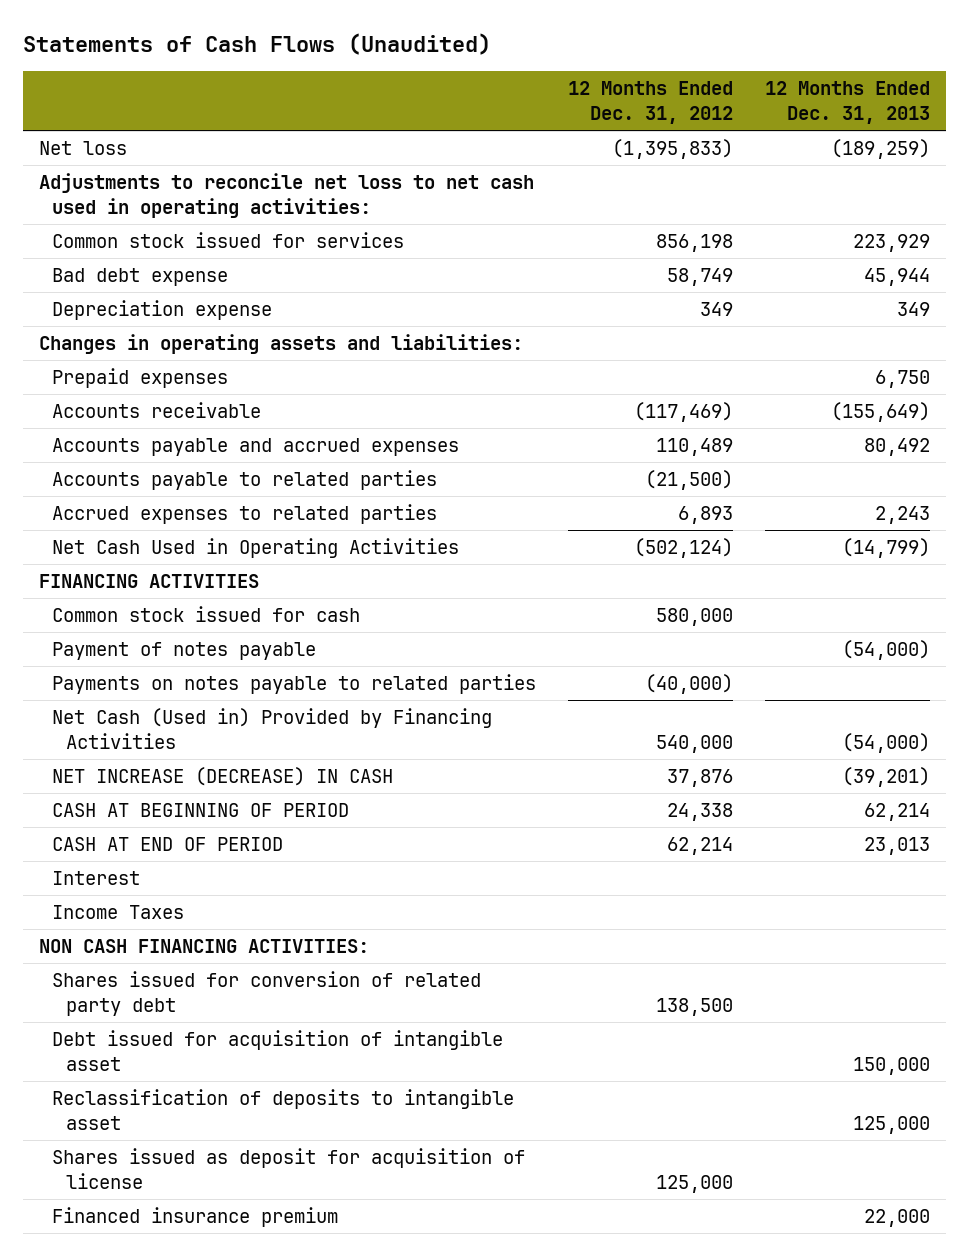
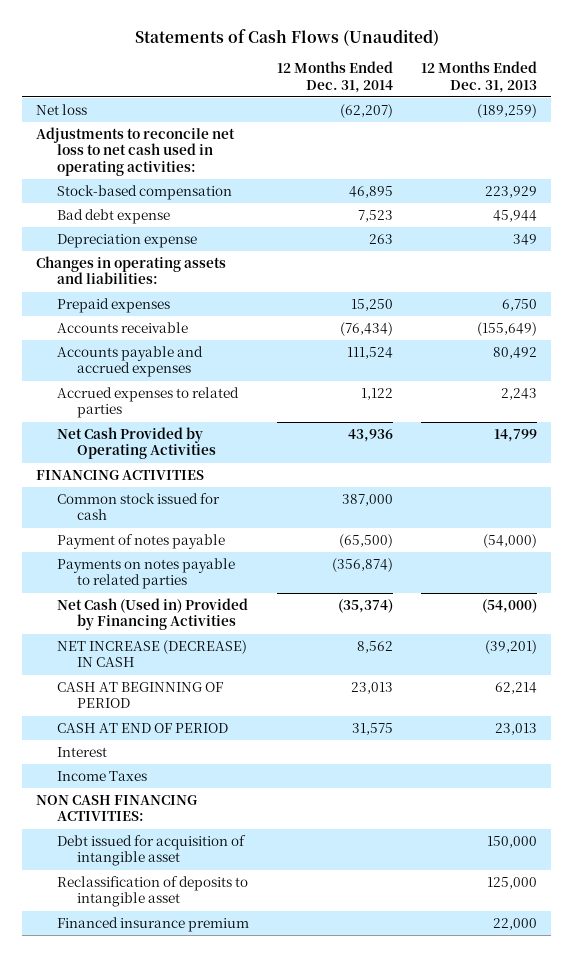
- | 12 Months Ended Dec. 31, 2012 | 12 Months Ended Dec. 31, 2013
+ | 12 Months Ended Dec. 31, 2014 | 12 Months Ended Dec. 31, 2013
- Common stock issued for services | 856,198 | 223,929
+ Stock-based compensation | 46,895 | 223,929
- Accounts payable to related parties | (21,500) |
- Net Cash Used in Operating Activities | (502,124) | (14,799)
+ Net Cash Provided by Operating Activities | 43,936 | 14,799
- Shares issued for conversion of related party debt | 138,500 |
- Shares issued as deposit for acquisition of license | 125,000 |

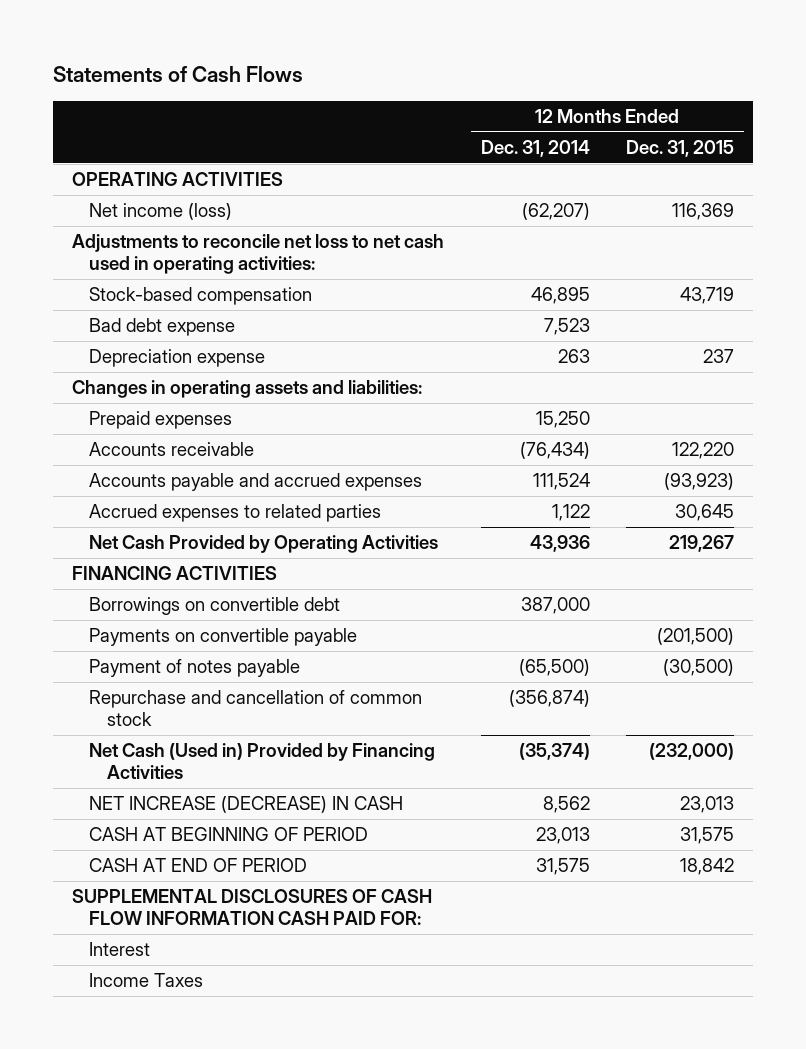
- Statements of Cash Flows (Unaudited)
+ Statements of Cash Flows
- | 12 Months Ended Dec. 31, 2014 | 12 Months Ended Dec. 31, 2013
+ | 12 Months Ended Dec. 31, 2014 | 12 Months Ended Dec. 31, 2015
- Net loss | (62,207) | (189,259)
+ OPERATING ACTIVITIES
+ Net income (loss) | (62,207) | 116,369
- Common stock issued for cash | 387,000 |
+ Borrowings on convertible debt | 387,000 |
+ Payments on convertible payable | | (201,500)
- Payments on notes payable to related parties | (356,874) |
+ Repurchase and cancellation of common stock | (356,874) |
+ SUPPLEMENTAL DISCLOSURES OF CASH FLOW INFORMATION CASH PAID FOR:
- NON CASH FINANCING ACTIVITIES:
- Debt issued for acquisition of intangible asset | | 150,000
- Reclassification of deposits to intangible asset | | 125,000
- Financed insurance premium | | 22,000

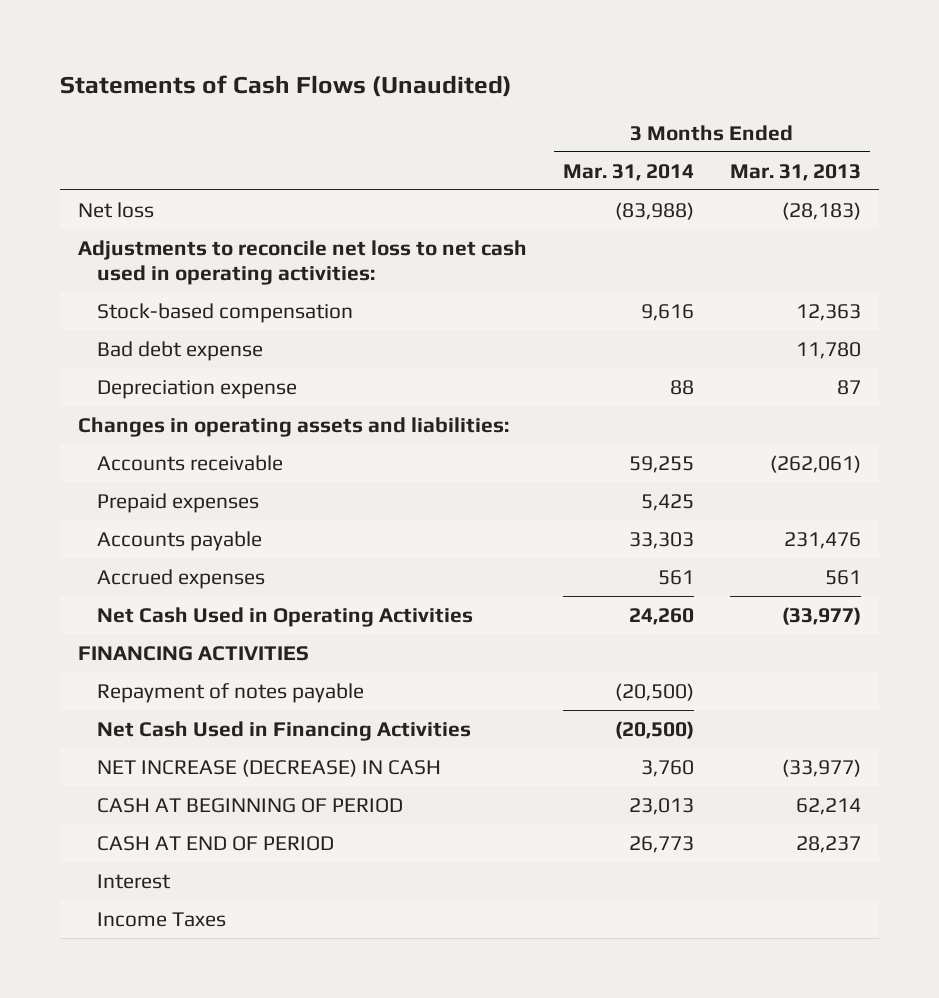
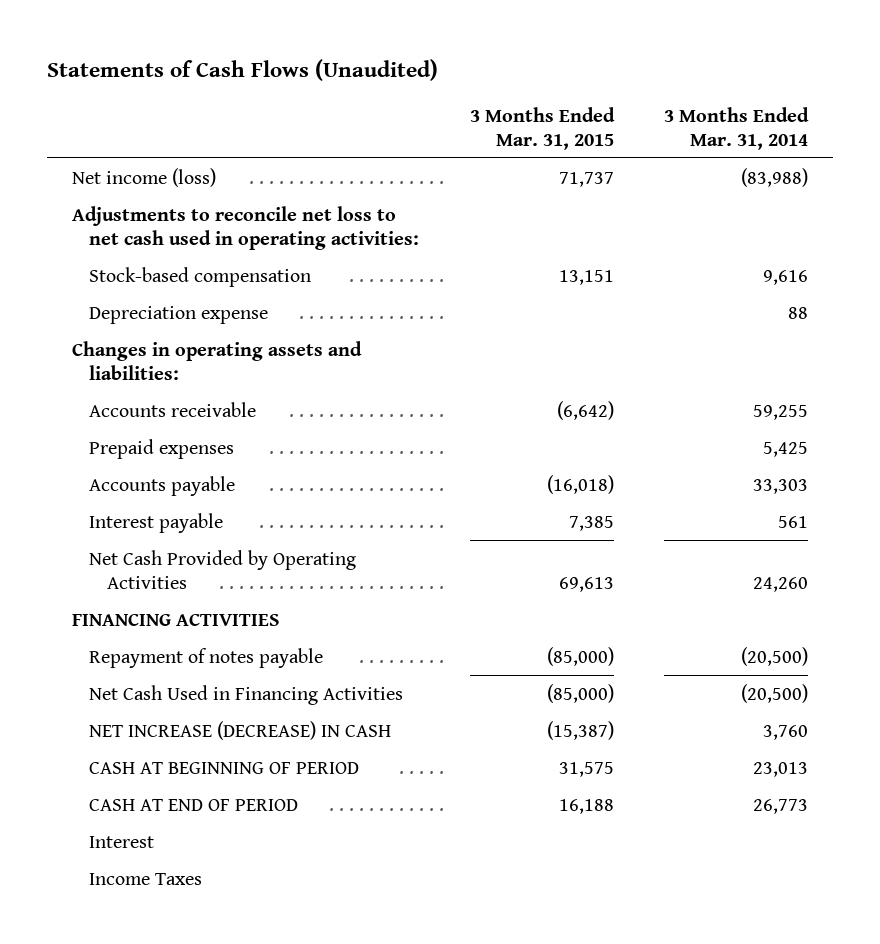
- | 3 Months Ended Mar. 31, 2014 | 3 Months Ended Mar. 31, 2013
+ | 3 Months Ended Mar. 31, 2015 | 3 Months Ended Mar. 31, 2014
- Net loss | (83,988) | (28,183)
+ Net income (loss) | 71,737 | (83,988)
- Bad debt expense | | 11,780
- Accrued expenses | 561 | 561
- Net Cash Used in Operating Activities | 24,260 | (33,977)
+ Interest payable | 7,385 | 561
+ Net Cash Provided by Operating Activities | 69,613 | 24,260

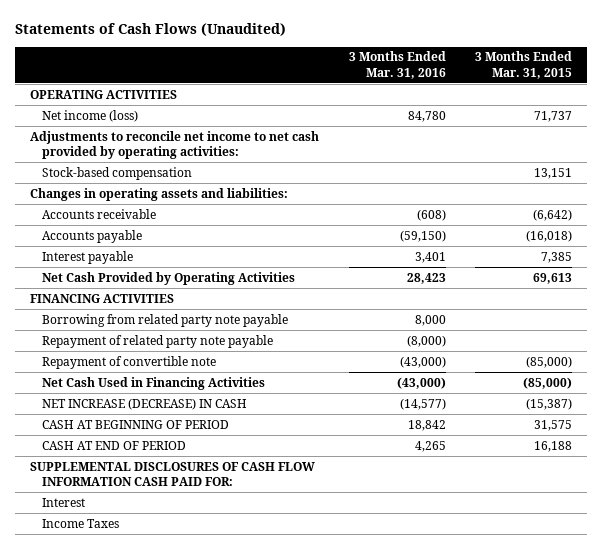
- | 3 Months Ended Mar. 31, 2015 | 3 Months Ended Mar. 31, 2014
+ | 3 Months Ended Mar. 31, 2016 | 3 Months Ended Mar. 31, 2015
+ OPERATING ACTIVITIES
- Adjustments to reconcile net loss to net cash used in operating activities:
+ Adjustments to reconcile net income to net cash provided by operating activities:
- Depreciation expense | | 88
- Prepaid expenses | | 5,425
- Repayment of notes payable | (85,000) | (20,500)
+ Borrowing from related party note payable | 8,000 |
+ Repayment of related party note payable | (8,000) |
+ Repayment of convertible note | (43,000) | (85,000)
+ SUPPLEMENTAL DISCLOSURES OF CASH FLOW INFORMATION CASH PAID FOR:

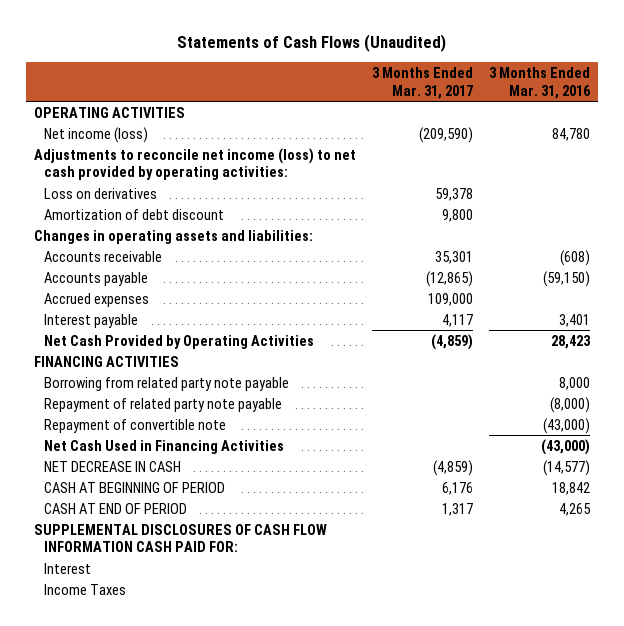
- | 3 Months Ended Mar. 31, 2016 | 3 Months Ended Mar. 31, 2015
+ | 3 Months Ended Mar. 31, 2017 | 3 Months Ended Mar. 31, 2016
- Adjustments to reconcile net income to net cash provided by operating activities:
- Stock-based compensation | | 13,151
+ Adjustments to reconcile net income (loss) to net cash provided by operating activities:
+ Loss on derivatives | 59,378 |
+ Amortization of debt discount | 9,800 |
+ Accrued expenses | 109,000 |
- NET INCREASE (DECREASE) IN CASH | (14,577) | (15,387)
+ NET DECREASE IN CASH | (4,859) | (14,577)

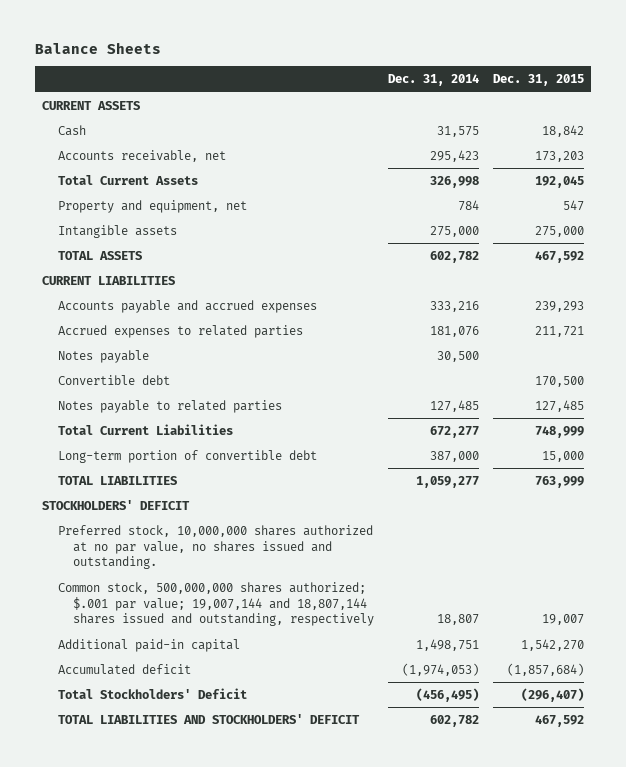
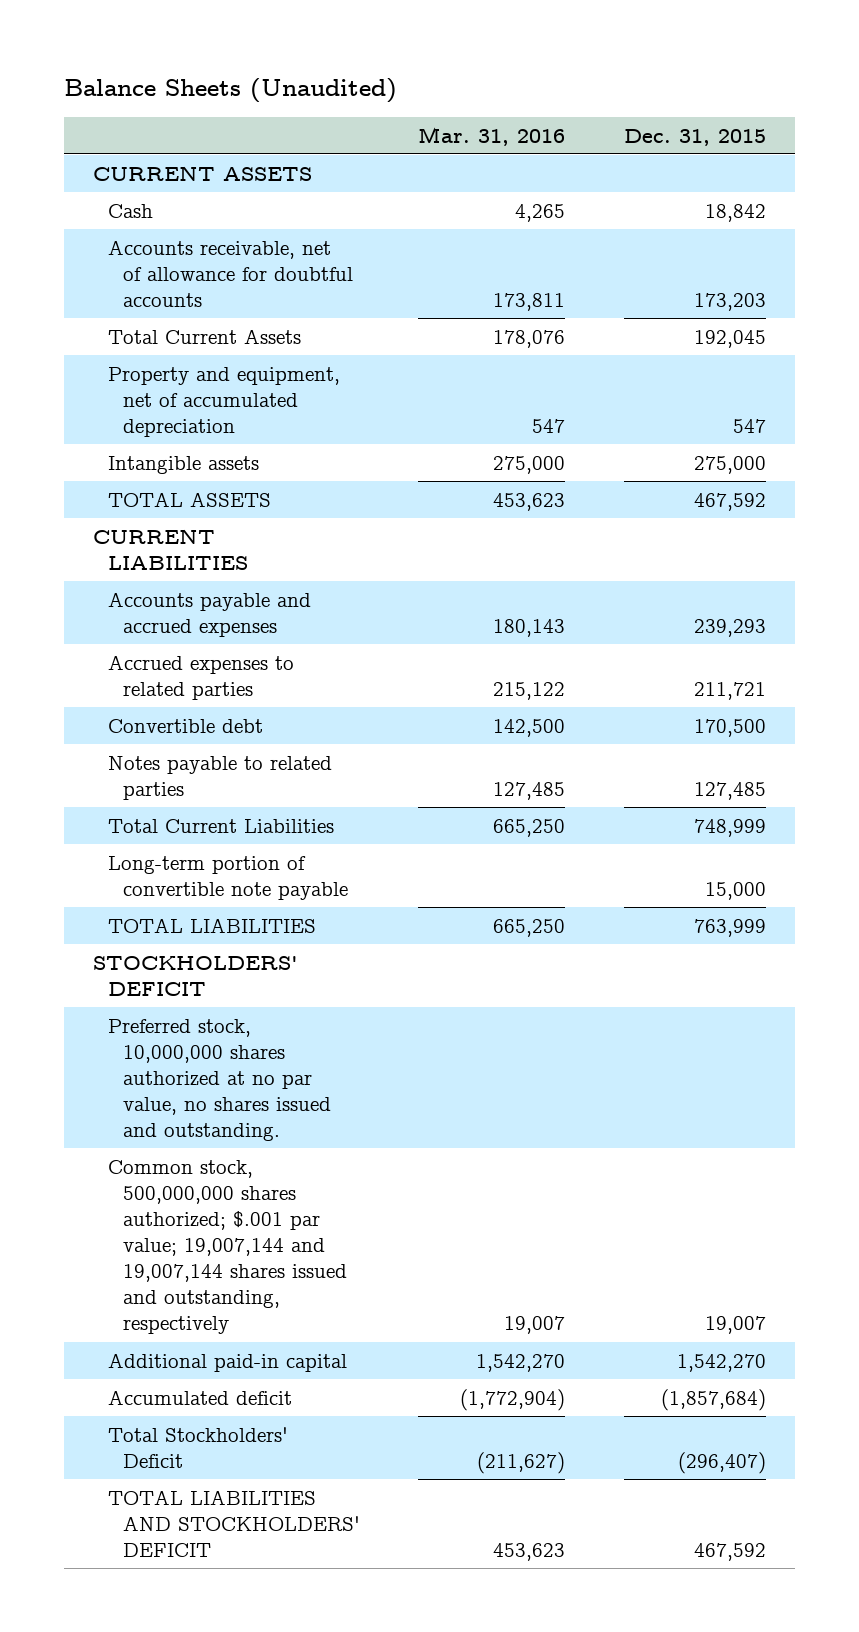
- Balance Sheets
+ Balance Sheets (Unaudited)
- | Dec. 31, 2014 | Dec. 31, 2015
+ | Mar. 31, 2016 | Dec. 31, 2015
- Accounts receivable, net | 295,423 | 173,203
+ Accounts receivable, net of allowance for doubtful accounts | 173,811 | 173,203
- Property and equipment, net | 784 | 547
+ Property and equipment, net of accumulated depreciation | 547 | 547
- Notes payable | 30,500 |
- Long-term portion of convertible debt | 387,000 | 15,000
+ Long-term portion of convertible note payable | | 15,000
- Common stock, 500,000,000 shares authorized; $.001 par value; 19,007,144 and 18,807,144 shares issued and outstanding, respectively | 18,807 | 19,007
+ Common stock, 500,000,000 shares authorized; $.001 par value; 19,007,144 and 19,007,144 shares issued and outstanding, respectively | 19,007 | 19,007

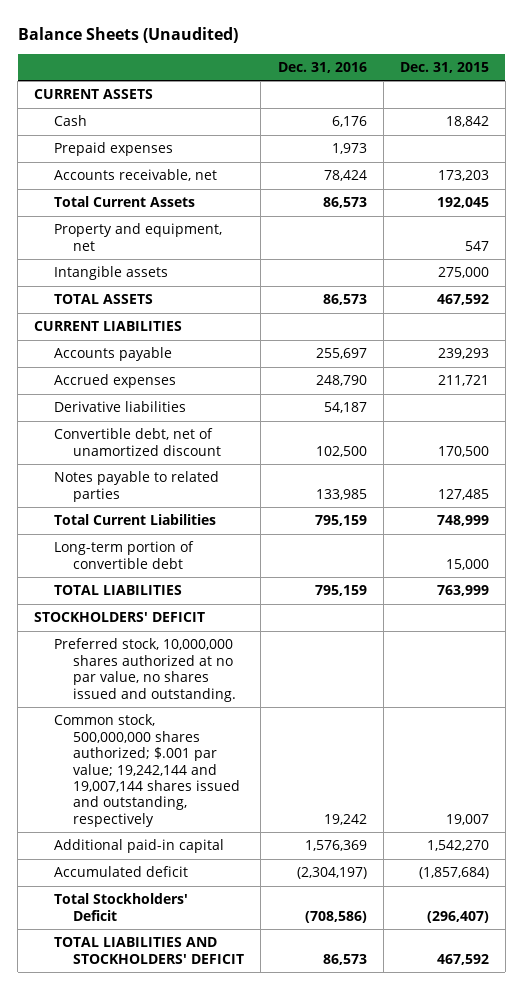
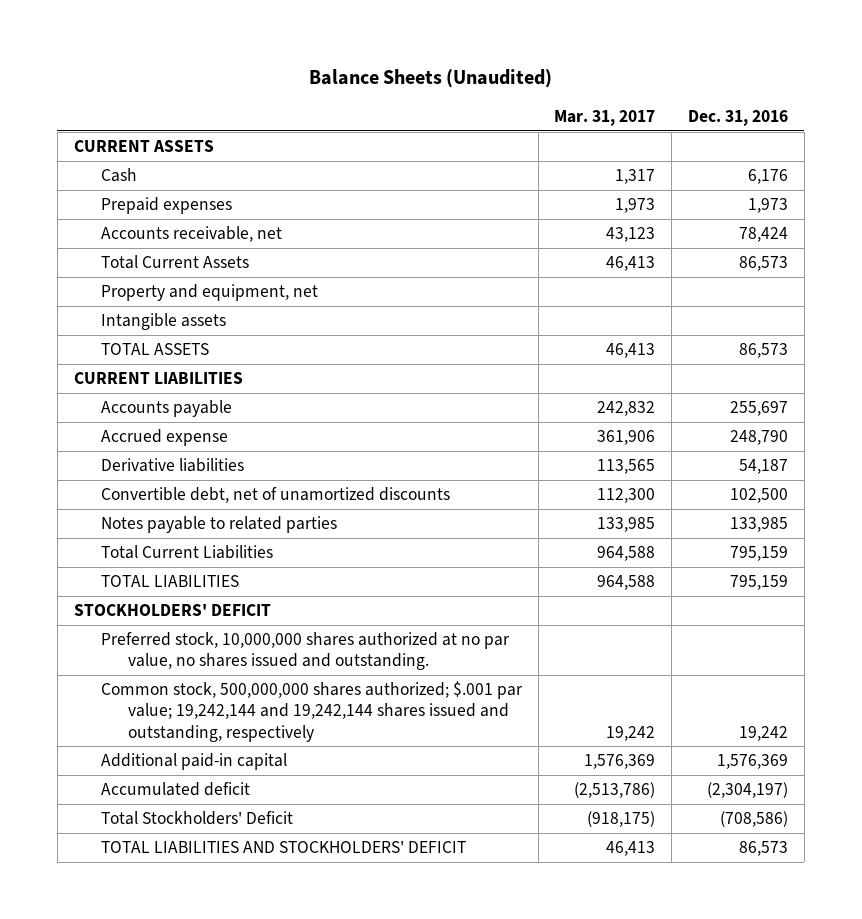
- | Dec. 31, 2016 | Dec. 31, 2015
+ | Mar. 31, 2017 | Dec. 31, 2016
- Accrued expenses | 248,790 | 211,721
+ Accrued expense | 361,906 | 248,790
- Convertible debt, net of unamortized discount | 102,500 | 170,500
+ Convertible debt, net of unamortized discounts | 112,300 | 102,500
- Long-term portion of convertible debt | | 15,000
- Common stock, 500,000,000 shares authorized; $.001 par value; 19,242,144 and 19,007,144 shares issued and outstanding, respectively | 19,242 | 19,007
+ Common stock, 500,000,000 shares authorized; $.001 par value; 19,242,144 and 19,242,144 shares issued and outstanding, respectively | 19,242 | 19,242

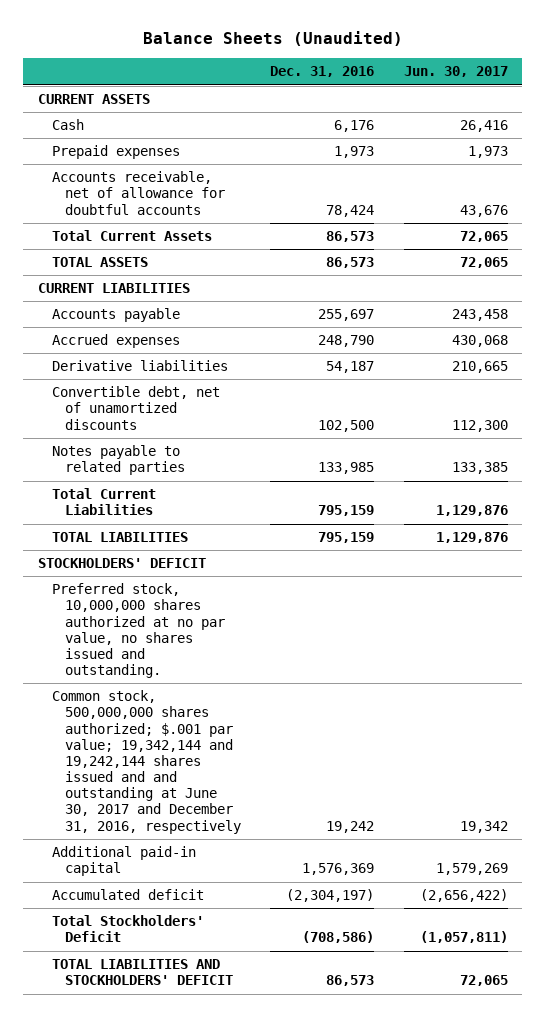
- | Mar. 31, 2017 | Dec. 31, 2016
+ | Dec. 31, 2016 | Jun. 30, 2017
- Accounts receivable, net | 43,123 | 78,424
+ Accounts receivable, net of allowance for doubtful accounts | 78,424 | 43,676
- Property and equipment, net
- Intangible assets
- Accrued expense | 361,906 | 248,790
+ Accrued expenses | 248,790 | 430,068
- Common stock, 500,000,000 shares authorized; $.001 par value; 19,242,144 and 19,242,144 shares issued and outstanding, respectively | 19,242 | 19,242
+ Common stock, 500,000,000 shares authorized; $.001 par value; 19,342,144 and 19,242,144 shares issued and and outstanding at June 30, 2017 and December 31, 2016, respectively | 19,242 | 19,342

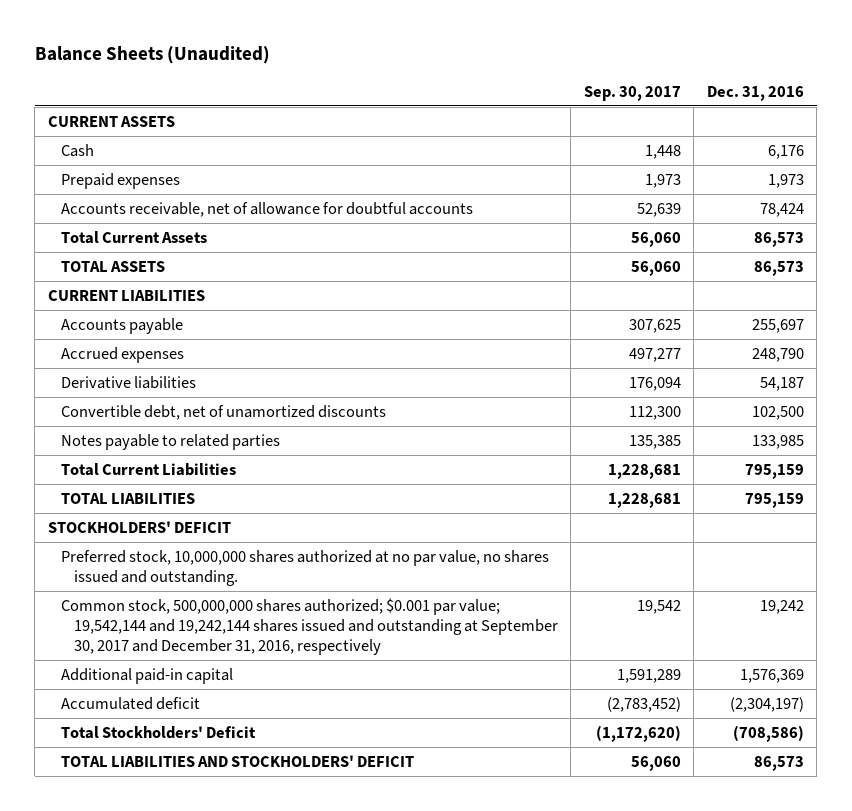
- | Dec. 31, 2016 | Jun. 30, 2017
+ | Sep. 30, 2017 | Dec. 31, 2016
- Common stock, 500,000,000 shares authorized; $.001 par value; 19,342,144 and 19,242,144 shares issued and and outstanding at June 30, 2017 and December 31, 2016, respectively | 19,242 | 19,342
+ Common stock, 500,000,000 shares authorized; $0.001 par value; 19,542,144 and 19,242,144 shares issued and outstanding at September 30, 2017 and December 31, 2016, respectively | 19,542 | 19,242

